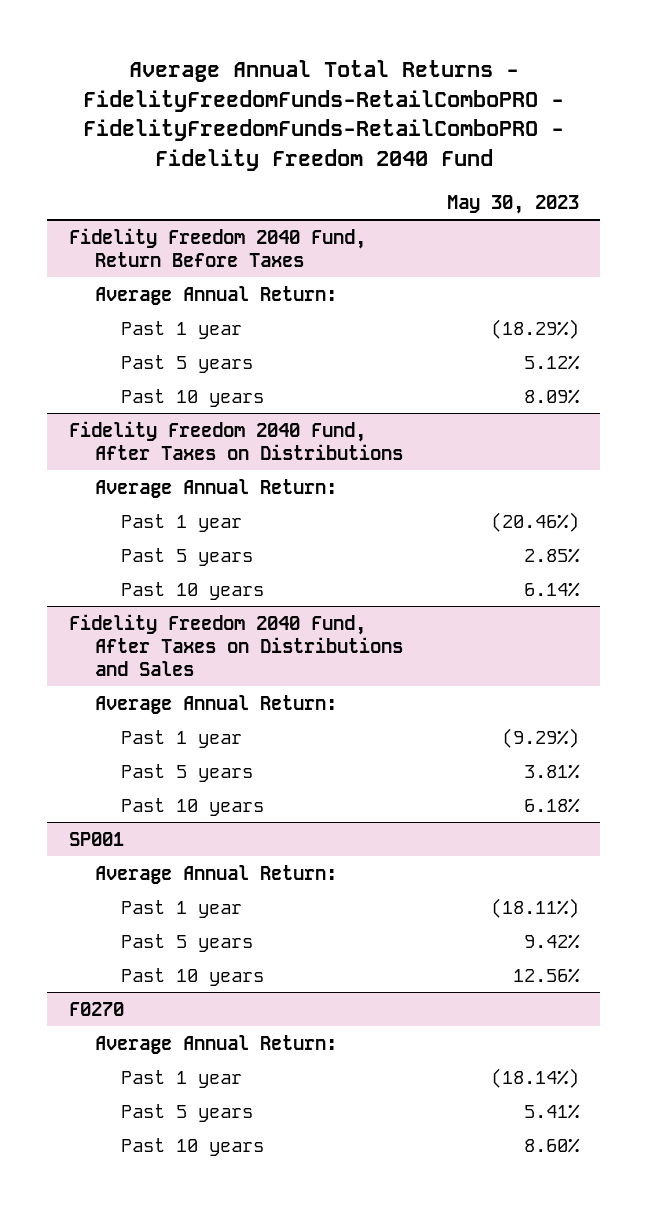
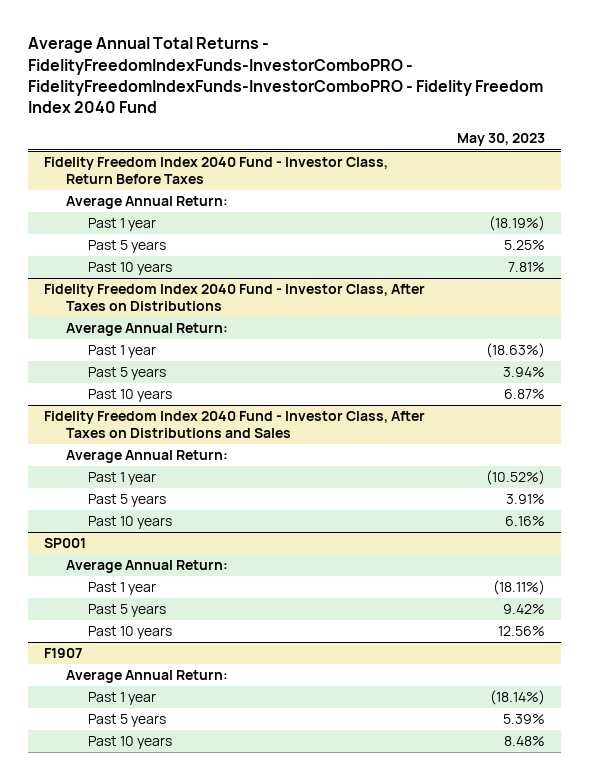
- Average Annual Total Returns - FidelityFreedomFunds-RetailComboPRO - FidelityFreedomFunds-RetailComboPRO - Fidelity Freedom 2040 Fund
+ Average Annual Total Returns - FidelityFreedomIndexFunds-InvestorComboPRO - FidelityFreedomIndexFunds-InvestorComboPRO - Fidelity Freedom Index 2040 Fund
- Fidelity Freedom 2040 Fund, Return Before Taxes
+ Fidelity Freedom Index 2040 Fund - Investor Class, Return Before Taxes
- Past 1 year | (18.29%)
- Past 5 years | 5.12%
- Past 10 years | 8.09%
- Fidelity Freedom 2040 Fund, After Taxes on Distributions
+ Past 1 year | (18.19%)
+ Past 5 years | 5.25%
+ Past 10 years | 7.81%
+ Fidelity Freedom Index 2040 Fund - Investor Class, After Taxes on Distributions
- Past 1 year | (20.46%)
- Past 5 years | 2.85%
- Past 10 years | 6.14%
- Fidelity Freedom 2040 Fund, After Taxes on Distributions and Sales
+ Past 1 year | (18.63%)
+ Past 5 years | 3.94%
+ Past 10 years | 6.87%
+ Fidelity Freedom Index 2040 Fund - Investor Class, After Taxes on Distributions and Sales
- Past 1 year | (9.29%)
- Past 5 years | 3.81%
- Past 10 years | 6.18%
+ Past 1 year | (10.52%)
+ Past 5 years | 3.91%
+ Past 10 years | 6.16%
- F0270
+ F1907
- Past 5 years | 5.41%
- Past 10 years | 8.60%
+ Past 5 years | 5.39%
+ Past 10 years | 8.48%

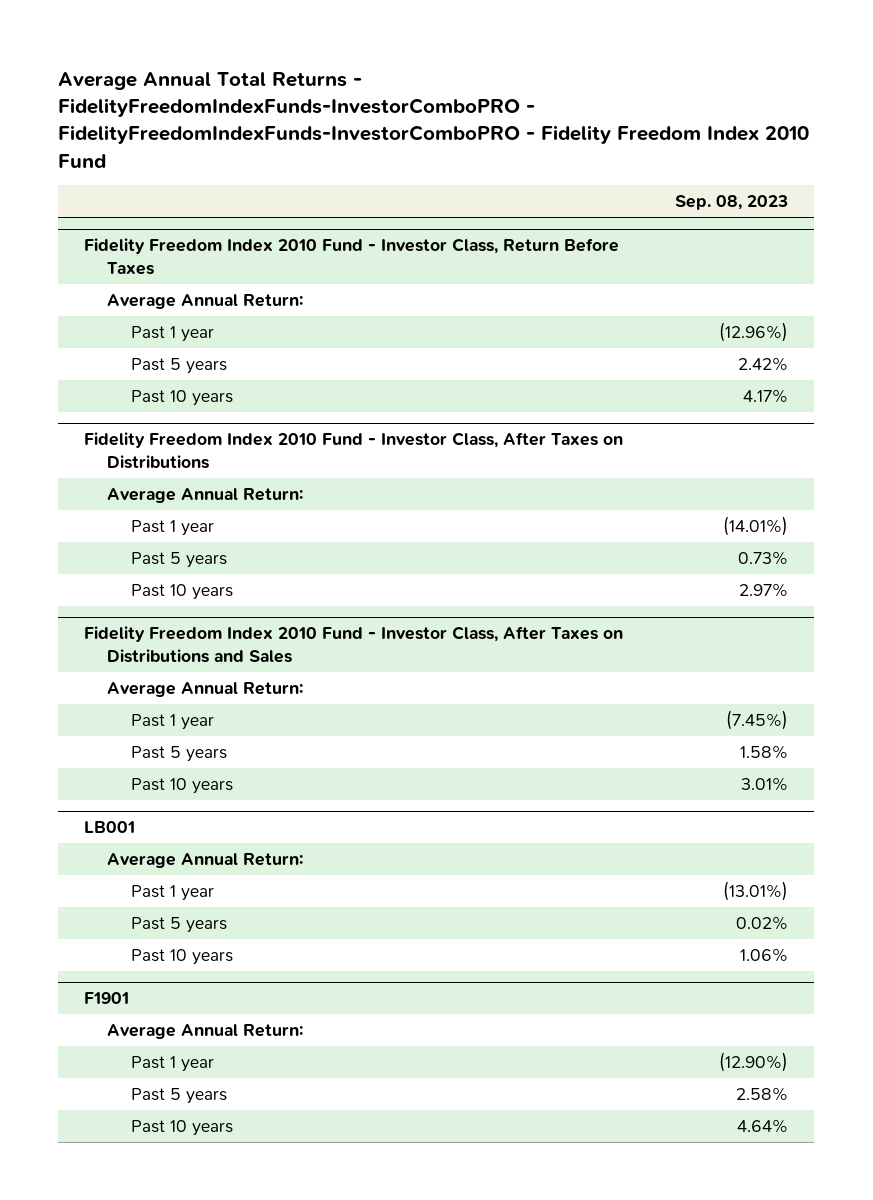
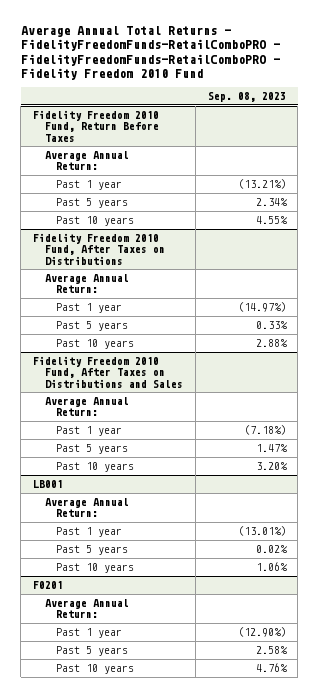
- Average Annual Total Returns - FidelityFreedomIndexFunds-InvestorComboPRO - FidelityFreedomIndexFunds-InvestorComboPRO - Fidelity Freedom Index 2010 Fund
+ Average Annual Total Returns - FidelityFreedomFunds-RetailComboPRO - FidelityFreedomFunds-RetailComboPRO - Fidelity Freedom 2010 Fund
- Fidelity Freedom Index 2010 Fund - Investor Class, Return Before Taxes
+ Fidelity Freedom 2010 Fund, Return Before Taxes
- Past 1 year | (12.96%)
- Past 5 years | 2.42%
- Past 10 years | 4.17%
- Fidelity Freedom Index 2010 Fund - Investor Class, After Taxes on Distributions
+ Past 1 year | (13.21%)
+ Past 5 years | 2.34%
+ Past 10 years | 4.55%
+ Fidelity Freedom 2010 Fund, After Taxes on Distributions
- Past 1 year | (14.01%)
- Past 5 years | 0.73%
- Past 10 years | 2.97%
- Fidelity Freedom Index 2010 Fund - Investor Class, After Taxes on Distributions and Sales
+ Past 1 year | (14.97%)
+ Past 5 years | 0.33%
+ Past 10 years | 2.88%
+ Fidelity Freedom 2010 Fund, After Taxes on Distributions and Sales
- Past 1 year | (7.45%)
- Past 5 years | 1.58%
- Past 10 years | 3.01%
+ Past 1 year | (7.18%)
+ Past 5 years | 1.47%
+ Past 10 years | 3.20%
- F1901
+ F0201
- Past 10 years | 4.64%
+ Past 10 years | 4.76%

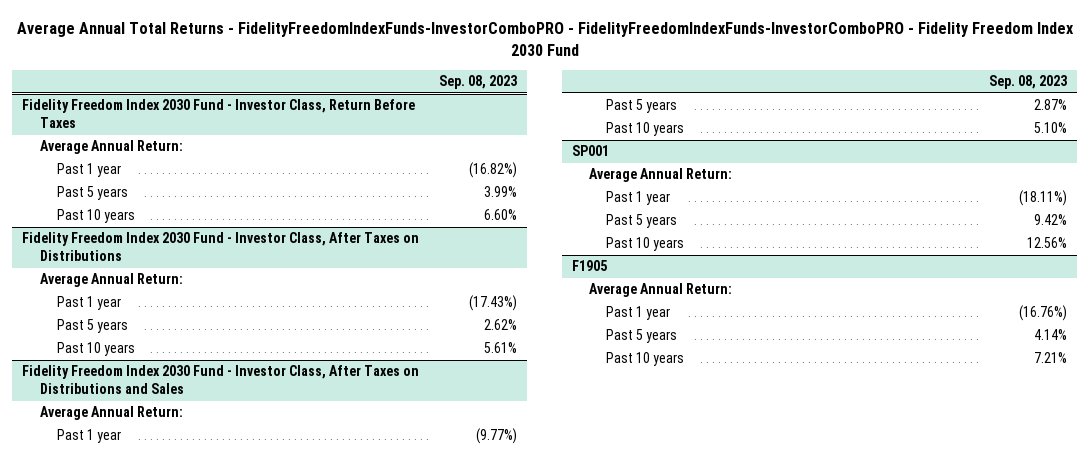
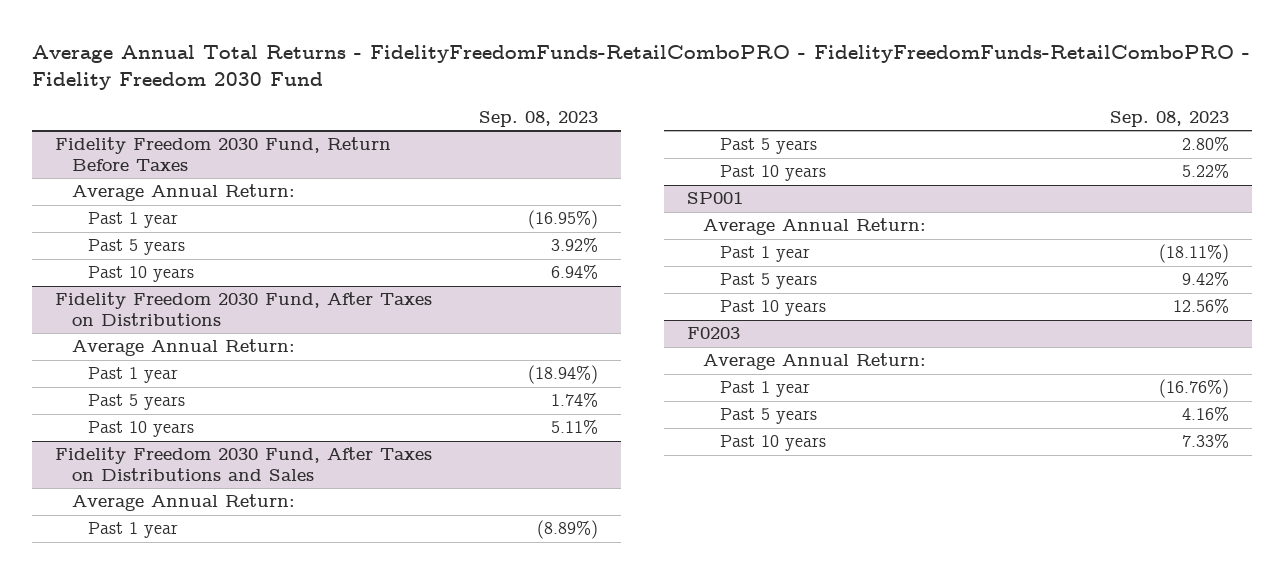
- Average Annual Total Returns - FidelityFreedomIndexFunds-InvestorComboPRO - FidelityFreedomIndexFunds-InvestorComboPRO - Fidelity Freedom Index 2030 Fund
+ Average Annual Total Returns - FidelityFreedomFunds-RetailComboPRO - FidelityFreedomFunds-RetailComboPRO - Fidelity Freedom 2030 Fund
- Fidelity Freedom Index 2030 Fund - Investor Class, Return Before Taxes
+ Fidelity Freedom 2030 Fund, Return Before Taxes
- Past 1 year | (16.82%)
- Past 5 years | 3.99%
- Past 10 years | 6.60%
- Fidelity Freedom Index 2030 Fund - Investor Class, After Taxes on Distributions
+ Past 1 year | (16.95%)
+ Past 5 years | 3.92%
+ Past 10 years | 6.94%
+ Fidelity Freedom 2030 Fund, After Taxes on Distributions
- Past 1 year | (17.43%)
- Past 5 years | 2.62%
- Past 10 years | 5.61%
- Fidelity Freedom Index 2030 Fund - Investor Class, After Taxes on Distributions and Sales
+ Past 1 year | (18.94%)
+ Past 5 years | 1.74%
+ Past 10 years | 5.11%
+ Fidelity Freedom 2030 Fund, After Taxes on Distributions and Sales
- Past 1 year | (9.77%)
- Past 5 years | 2.87%
- Past 10 years | 5.10%
+ Past 1 year | (8.89%)
+ Past 5 years | 2.80%
+ Past 10 years | 5.22%
- F1905
+ F0203
- Past 5 years | 4.14%
- Past 10 years | 7.21%
+ Past 5 years | 4.16%
+ Past 10 years | 7.33%

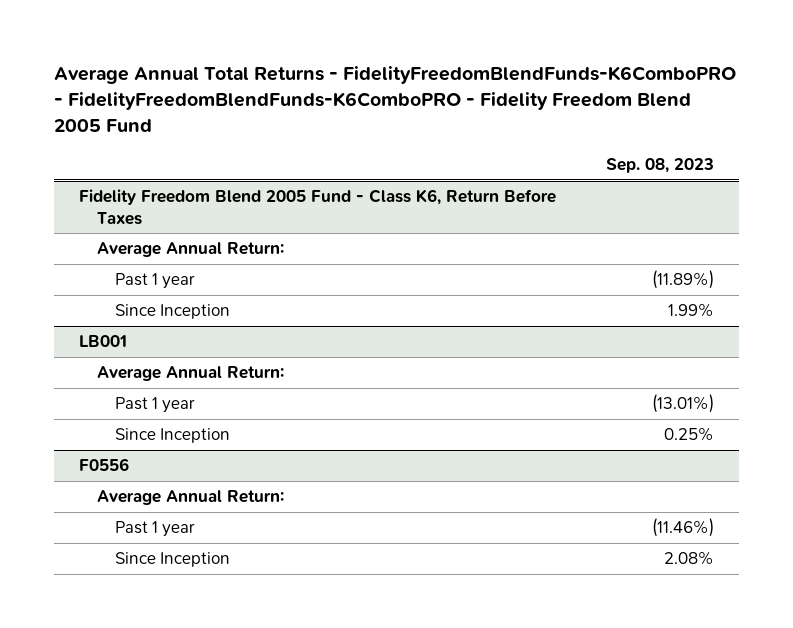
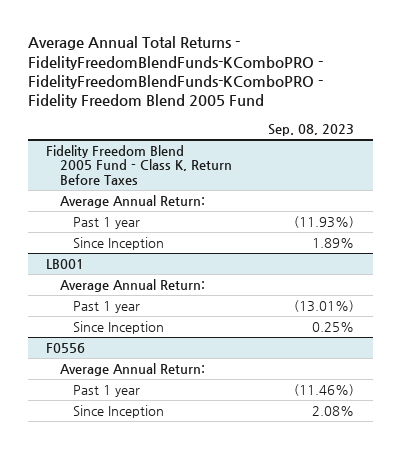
- Average Annual Total Returns - FidelityFreedomBlendFunds-K6ComboPRO - FidelityFreedomBlendFunds-K6ComboPRO - Fidelity Freedom Blend 2005 Fund
+ Average Annual Total Returns - FidelityFreedomBlendFunds-KComboPRO - FidelityFreedomBlendFunds-KComboPRO - Fidelity Freedom Blend 2005 Fund
- Fidelity Freedom Blend 2005 Fund - Class K6, Return Before Taxes
+ Fidelity Freedom Blend 2005 Fund - Class K, Return Before Taxes
- Past 1 year | (11.89%)
- Since Inception | 1.99%
+ Past 1 year | (11.93%)
+ Since Inception | 1.89%

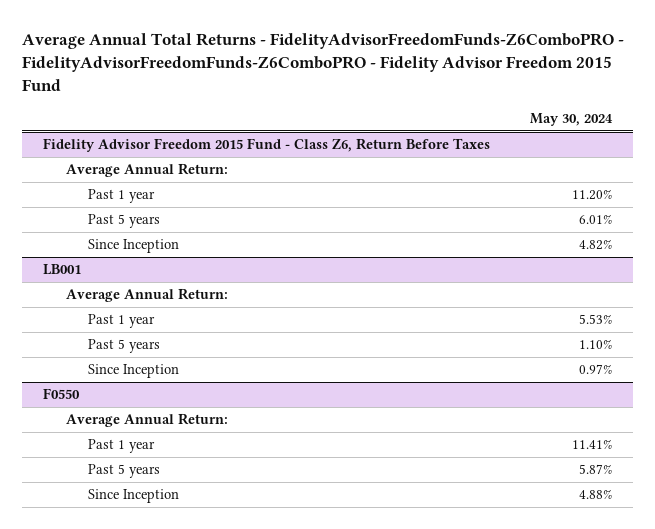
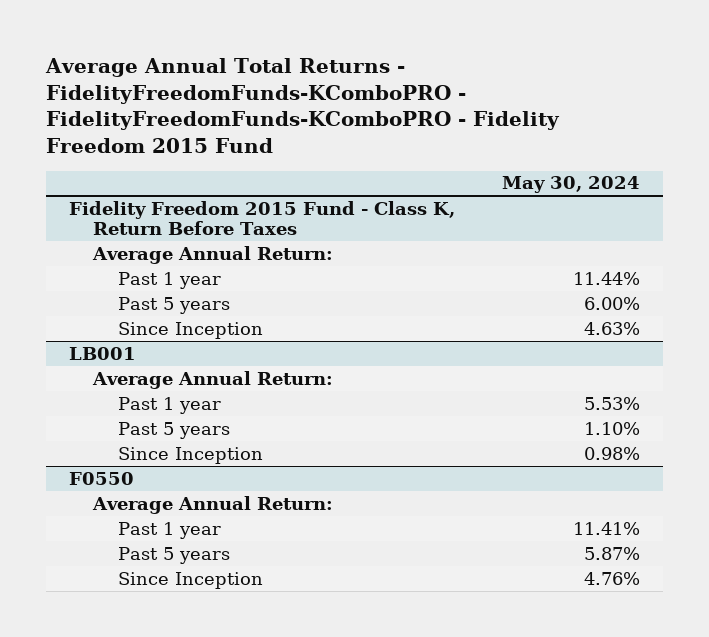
- Average Annual Total Returns - FidelityAdvisorFreedomFunds-Z6ComboPRO - FidelityAdvisorFreedomFunds-Z6ComboPRO - Fidelity Advisor Freedom 2015 Fund
+ Average Annual Total Returns - FidelityFreedomFunds-KComboPRO - FidelityFreedomFunds-KComboPRO - Fidelity Freedom 2015 Fund
- Fidelity Advisor Freedom 2015 Fund - Class Z6, Return Before Taxes
+ Fidelity Freedom 2015 Fund - Class K, Return Before Taxes
- Past 1 year | 11.20%
- Past 5 years | 6.01%
- Since Inception | 4.82%
+ Past 1 year | 11.44%
+ Past 5 years | 6.00%
+ Since Inception | 4.63%
@ LB001
- Since Inception | 0.97%
+ Since Inception | 0.98%
@ F0550
- Since Inception | 4.88%
+ Since Inception | 4.76%

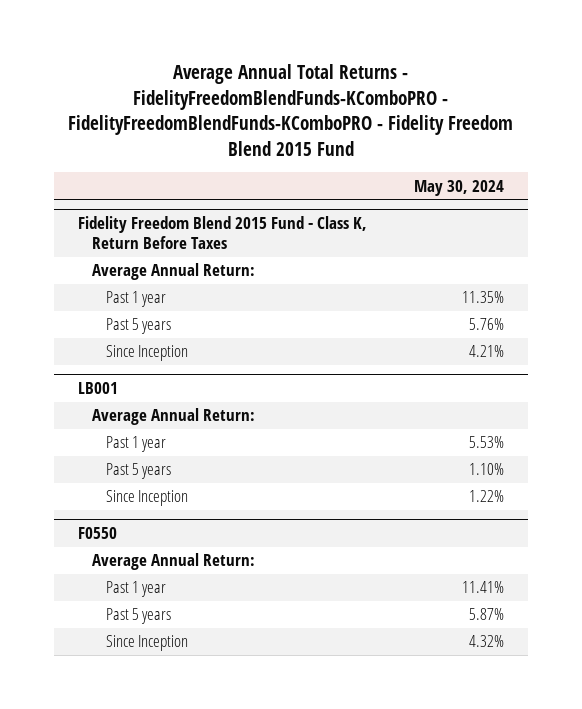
- Average Annual Total Returns - FidelityFreedomFunds-KComboPRO - FidelityFreedomFunds-KComboPRO - Fidelity Freedom 2015 Fund
+ Average Annual Total Returns - FidelityFreedomBlendFunds-KComboPRO - FidelityFreedomBlendFunds-KComboPRO - Fidelity Freedom Blend 2015 Fund
- Fidelity Freedom 2015 Fund - Class K, Return Before Taxes
+ Fidelity Freedom Blend 2015 Fund - Class K, Return Before Taxes
- Past 1 year | 11.44%
- Past 5 years | 6.00%
- Since Inception | 4.63%
+ Past 1 year | 11.35%
+ Past 5 years | 5.76%
+ Since Inception | 4.21%
@ LB001
- Since Inception | 0.98%
+ Since Inception | 1.22%
@ F0550
- Since Inception | 4.76%
+ Since Inception | 4.32%

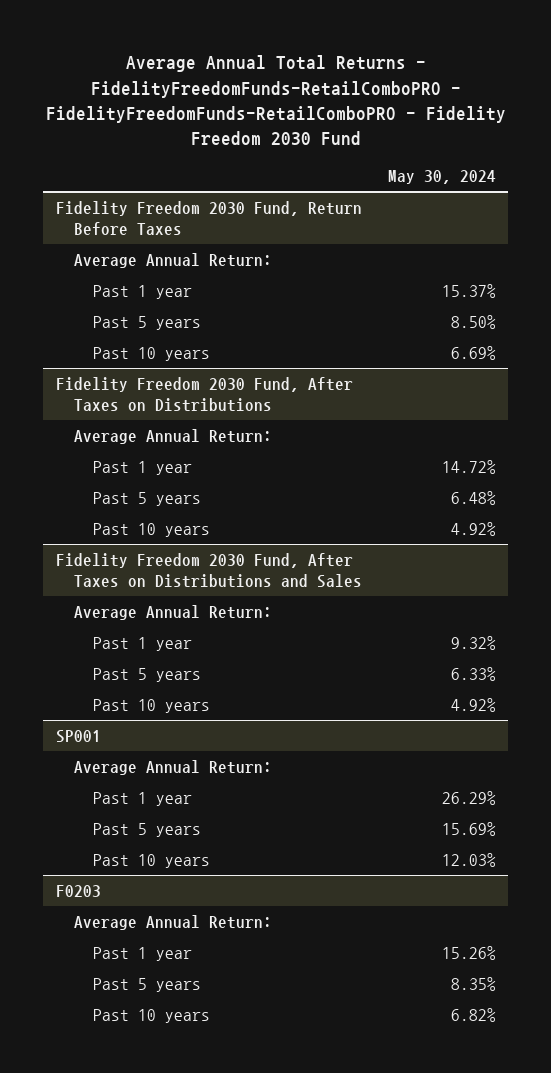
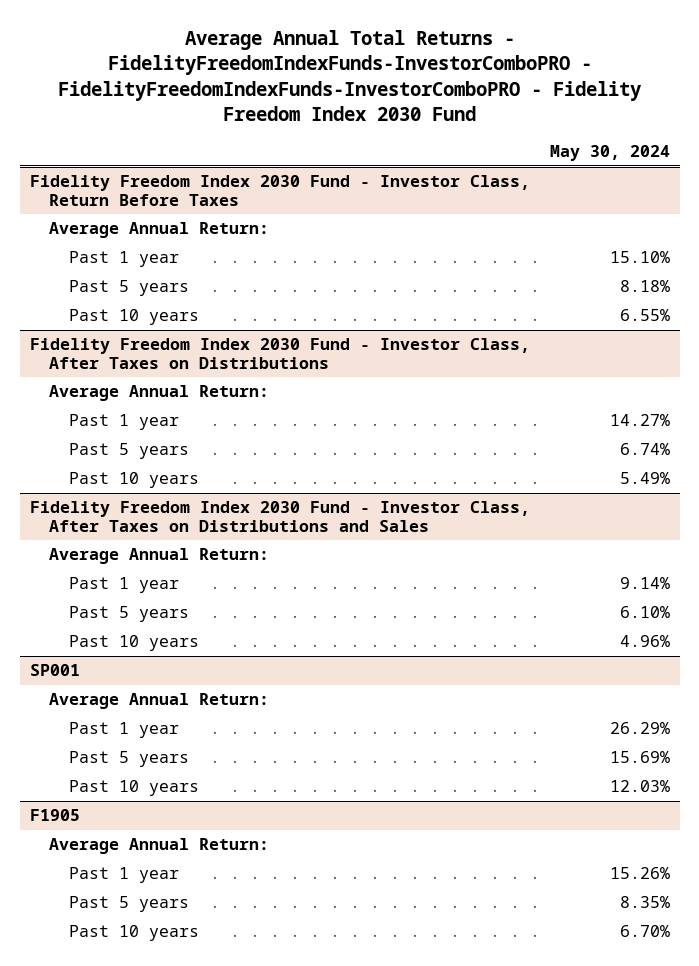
- Average Annual Total Returns - FidelityFreedomFunds-RetailComboPRO - FidelityFreedomFunds-RetailComboPRO - Fidelity Freedom 2030 Fund
+ Average Annual Total Returns - FidelityFreedomIndexFunds-InvestorComboPRO - FidelityFreedomIndexFunds-InvestorComboPRO - Fidelity Freedom Index 2030 Fund
- Fidelity Freedom 2030 Fund, Return Before Taxes
+ Fidelity Freedom Index 2030 Fund - Investor Class, Return Before Taxes
- Past 1 year | 15.37%
- Past 5 years | 8.50%
- Past 10 years | 6.69%
- Fidelity Freedom 2030 Fund, After Taxes on Distributions
+ Past 1 year | 15.10%
+ Past 5 years | 8.18%
+ Past 10 years | 6.55%
+ Fidelity Freedom Index 2030 Fund - Investor Class, After Taxes on Distributions
- Past 1 year | 14.72%
- Past 5 years | 6.48%
- Past 10 years | 4.92%
- Fidelity Freedom 2030 Fund, After Taxes on Distributions and Sales
+ Past 1 year | 14.27%
+ Past 5 years | 6.74%
+ Past 10 years | 5.49%
+ Fidelity Freedom Index 2030 Fund - Investor Class, After Taxes on Distributions and Sales
- Past 1 year | 9.32%
- Past 5 years | 6.33%
- Past 10 years | 4.92%
+ Past 1 year | 9.14%
+ Past 5 years | 6.10%
+ Past 10 years | 4.96%
- F0203
+ F1905
- Past 10 years | 6.82%
+ Past 10 years | 6.70%

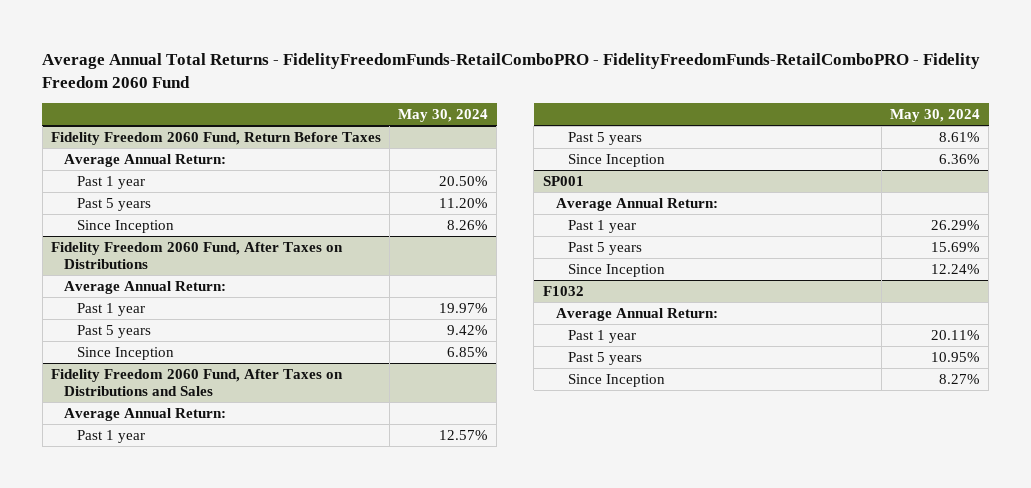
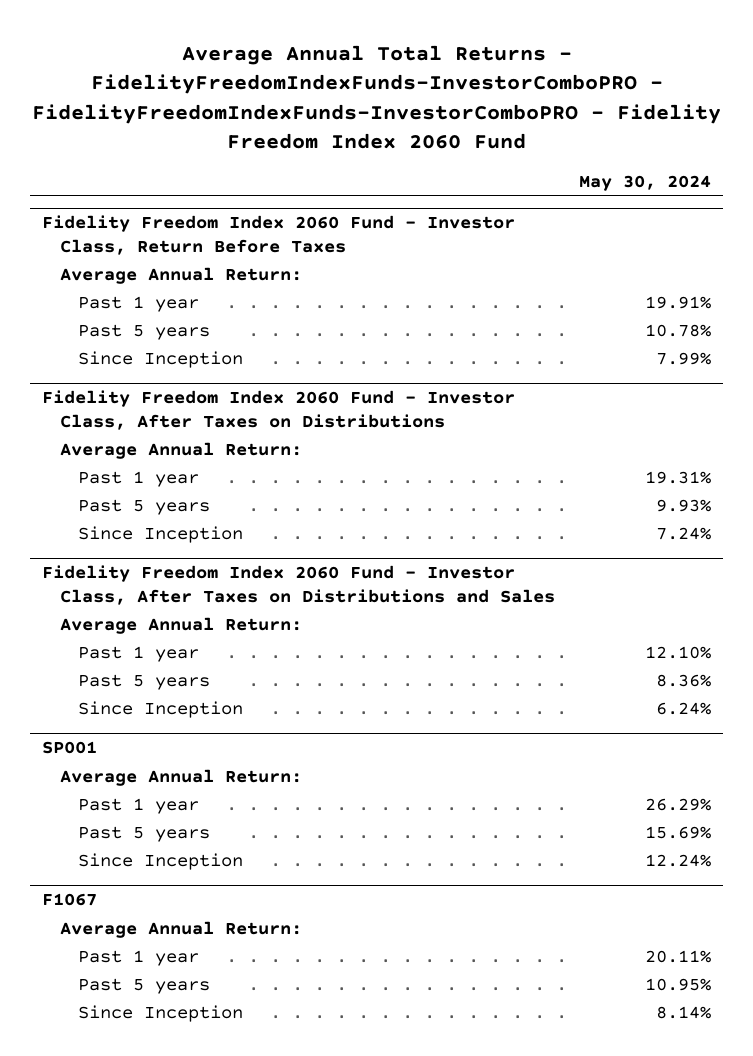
- Average Annual Total Returns - FidelityFreedomFunds-RetailComboPRO - FidelityFreedomFunds-RetailComboPRO - Fidelity Freedom 2060 Fund
+ Average Annual Total Returns - FidelityFreedomIndexFunds-InvestorComboPRO - FidelityFreedomIndexFunds-InvestorComboPRO - Fidelity Freedom Index 2060 Fund
- Fidelity Freedom 2060 Fund, Return Before Taxes
+ Fidelity Freedom Index 2060 Fund - Investor Class, Return Before Taxes
- Past 1 year | 20.50%
- Past 5 years | 11.20%
- Since Inception | 8.26%
- Fidelity Freedom 2060 Fund, After Taxes on Distributions
+ Past 1 year | 19.91%
+ Past 5 years | 10.78%
+ Since Inception | 7.99%
+ Fidelity Freedom Index 2060 Fund - Investor Class, After Taxes on Distributions
- Past 1 year | 19.97%
- Past 5 years | 9.42%
- Since Inception | 6.85%
- Fidelity Freedom 2060 Fund, After Taxes on Distributions and Sales
+ Past 1 year | 19.31%
+ Past 5 years | 9.93%
+ Since Inception | 7.24%
+ Fidelity Freedom Index 2060 Fund - Investor Class, After Taxes on Distributions and Sales
- Past 1 year | 12.57%
- Past 5 years | 8.61%
- Since Inception | 6.36%
+ Past 1 year | 12.10%
+ Past 5 years | 8.36%
+ Since Inception | 6.24%
- F1032
+ F1067
- Since Inception | 8.27%
+ Since Inception | 8.14%

